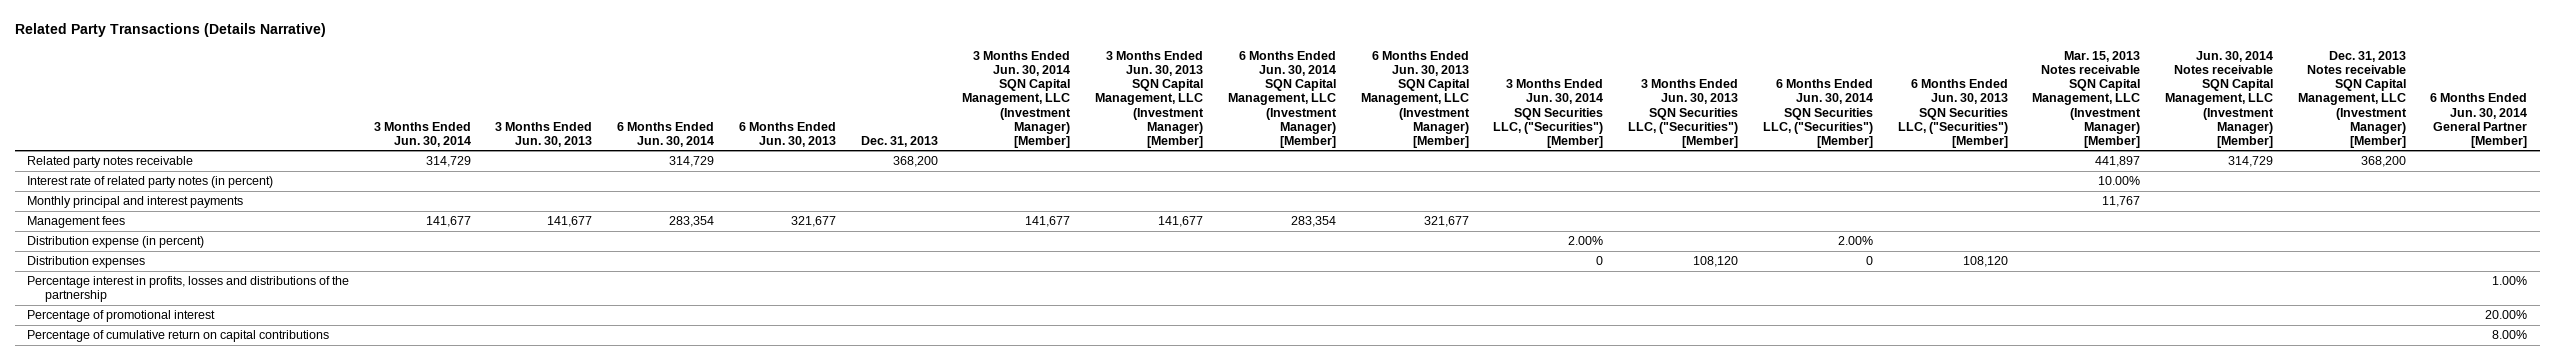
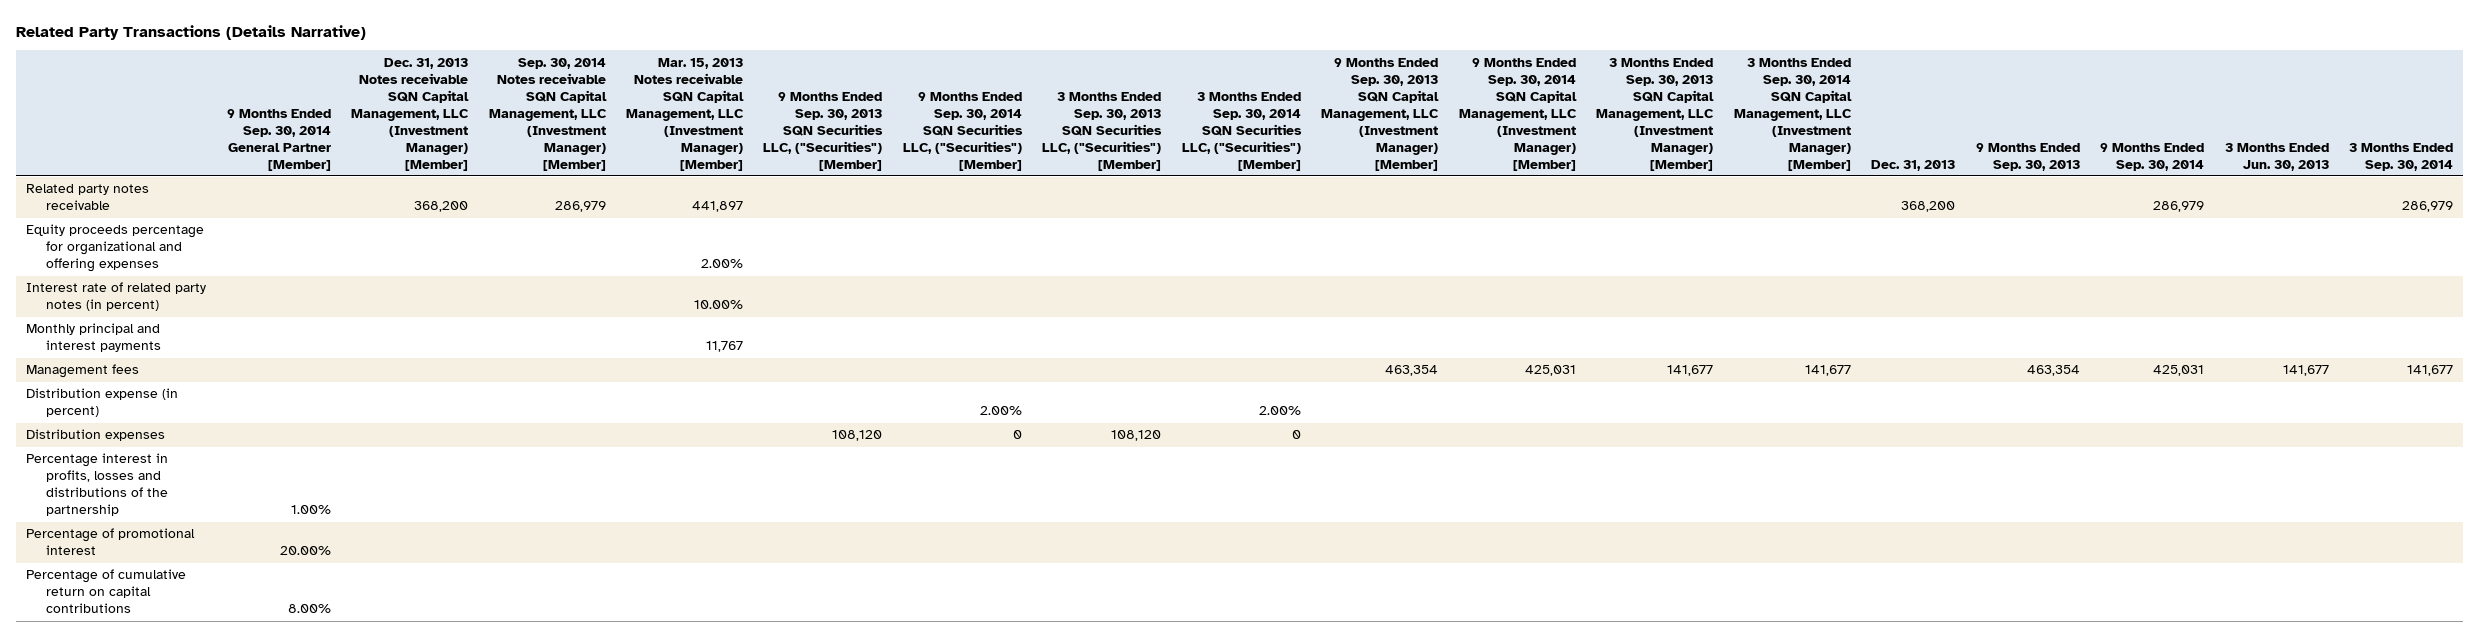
- | 3 Months Ended Jun. 30, 2014 | 3 Months Ended Jun. 30, 2013 | 6 Months Ended Jun. 30, 2014 | 6 Months Ended Jun. 30, 2013 | Dec. 31, 2013 | 3 Months Ended Jun. 30, 2014 SQN Capital Management, LLC (Investment Manager) [Member] | 3 Months Ended Jun. 30, 2013 SQN Capital Management, LLC (Investment Manager) [Member] | 6 Months Ended Jun. 30, 2014 SQN Capital Management, LLC (Investment Manager) [Member] | 6 Months Ended Jun. 30, 2013 SQN Capital Management, LLC (Investment Manager) [Member] | 3 Months Ended Jun. 30, 2014 SQN Securities LLC, ("Securities") [Member] | 3 Months Ended Jun. 30, 2013 SQN Securities LLC, ("Securities") [Member] | 6 Months Ended Jun. 30, 2014 SQN Securities LLC, ("Securities") [Member] | 6 Months Ended Jun. 30, 2013 SQN Securities LLC, ("Securities") [Member] | Mar. 15, 2013 Notes receivable SQN Capital Management, LLC (Investment Manager) [Member] | Jun. 30, 2014 Notes receivable SQN Capital Management, LLC (Investment Manager) [Member] | Dec. 31, 2013 Notes receivable SQN Capital Management, LLC (Investment Manager) [Member] | 6 Months Ended Jun. 30, 2014 General Partner [Member]
+ | 9 Months Ended Sep. 30, 2014 General Partner [Member] | Dec. 31, 2013 Notes receivable SQN Capital Management, LLC (Investment Manager) [Member] | Sep. 30, 2014 Notes receivable SQN Capital Management, LLC (Investment Manager) [Member] | Mar. 15, 2013 Notes receivable SQN Capital Management, LLC (Investment Manager) [Member] | 9 Months Ended Sep. 30, 2013 SQN Securities LLC, ("Securities") [Member] | 9 Months Ended Sep. 30, 2014 SQN Securities LLC, ("Securities") [Member] | 3 Months Ended Sep. 30, 2013 SQN Securities LLC, ("Securities") [Member] | 3 Months Ended Sep. 30, 2014 SQN Securities LLC, ("Securities") [Member] | 9 Months Ended Sep. 30, 2013 SQN Capital Management, LLC (Investment Manager) [Member] | 9 Months Ended Sep. 30, 2014 SQN Capital Management, LLC (Investment Manager) [Member] | 3 Months Ended Sep. 30, 2013 SQN Capital Management, LLC (Investment Manager) [Member] | 3 Months Ended Sep. 30, 2014 SQN Capital Management, LLC (Investment Manager) [Member] | Dec. 31, 2013 | 9 Months Ended Sep. 30, 2013 | 9 Months Ended Sep. 30, 2014 | 3 Months Ended Jun. 30, 2013 | 3 Months Ended Sep. 30, 2014
+ Equity proceeds percentage for organizational and offering expenses | | | | 2.00% | | | | | | | | | | | | |

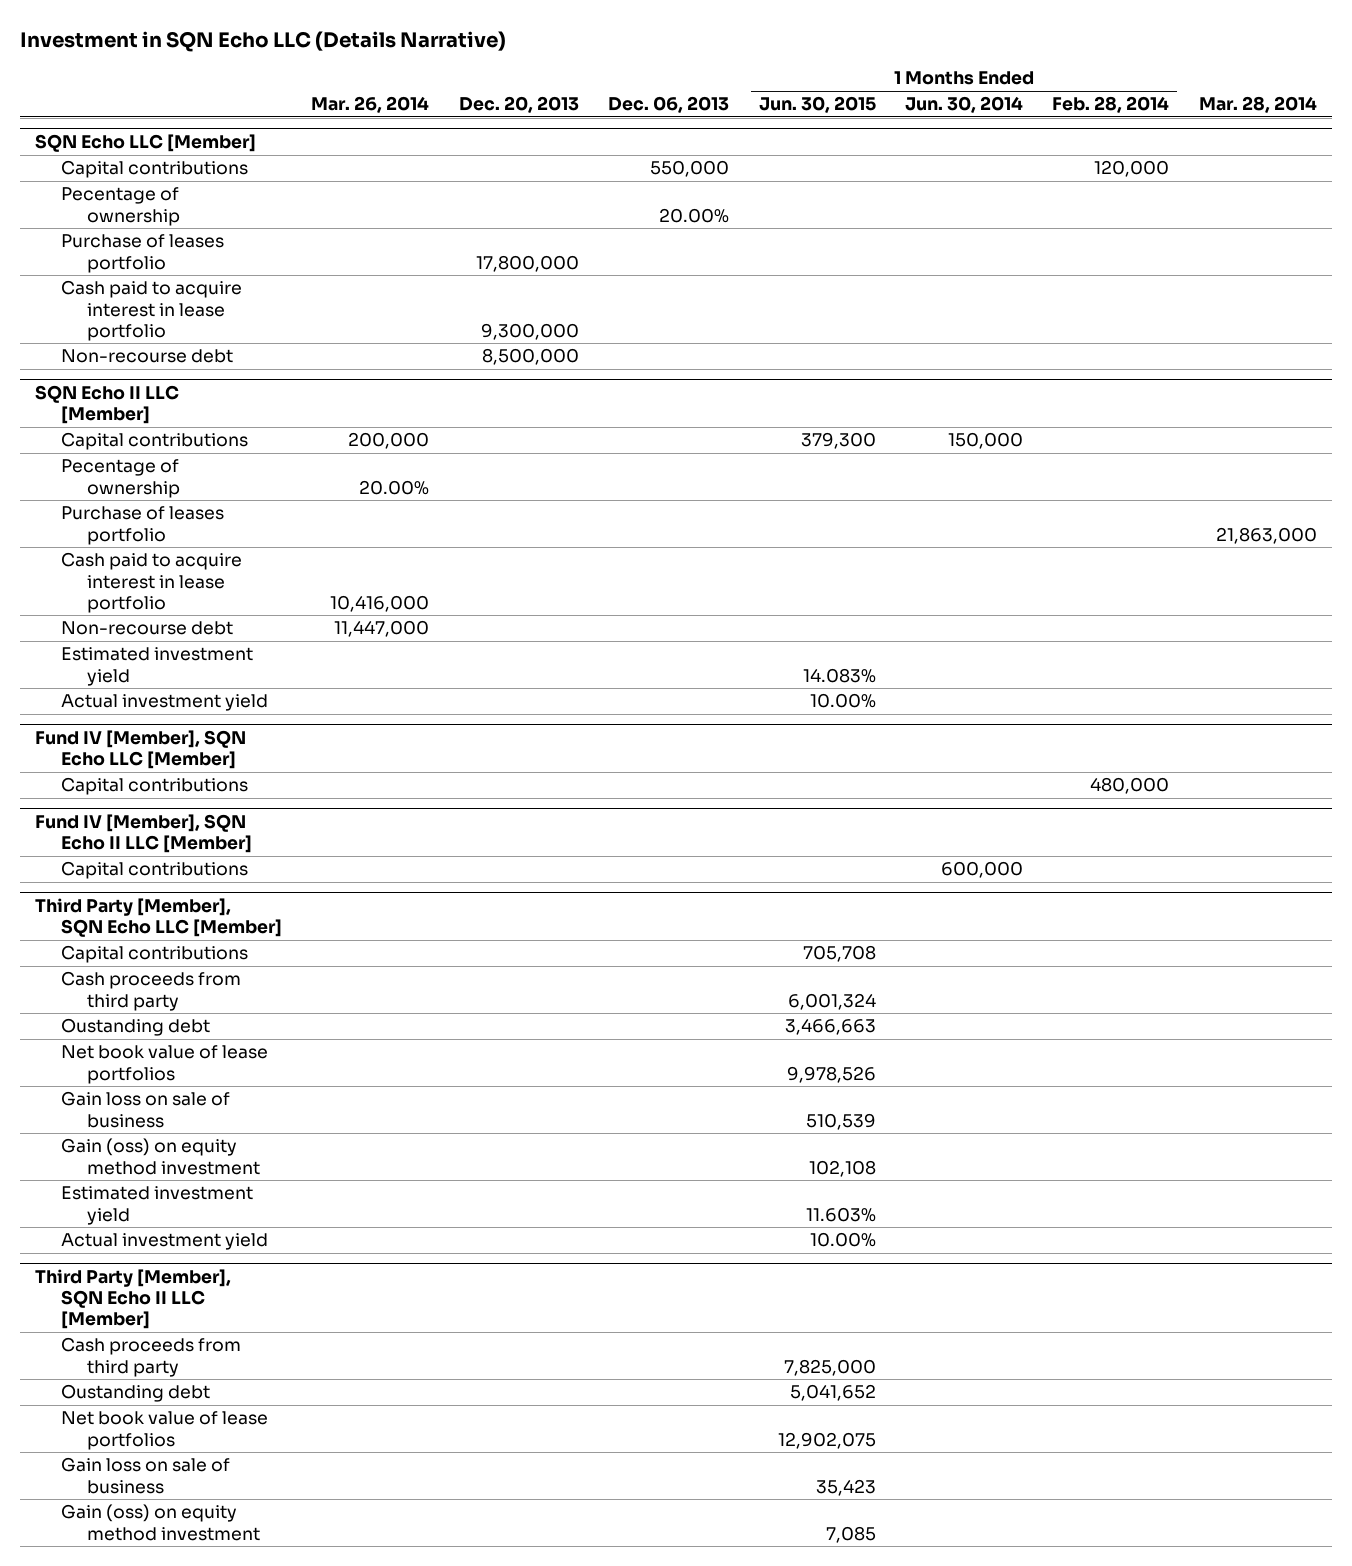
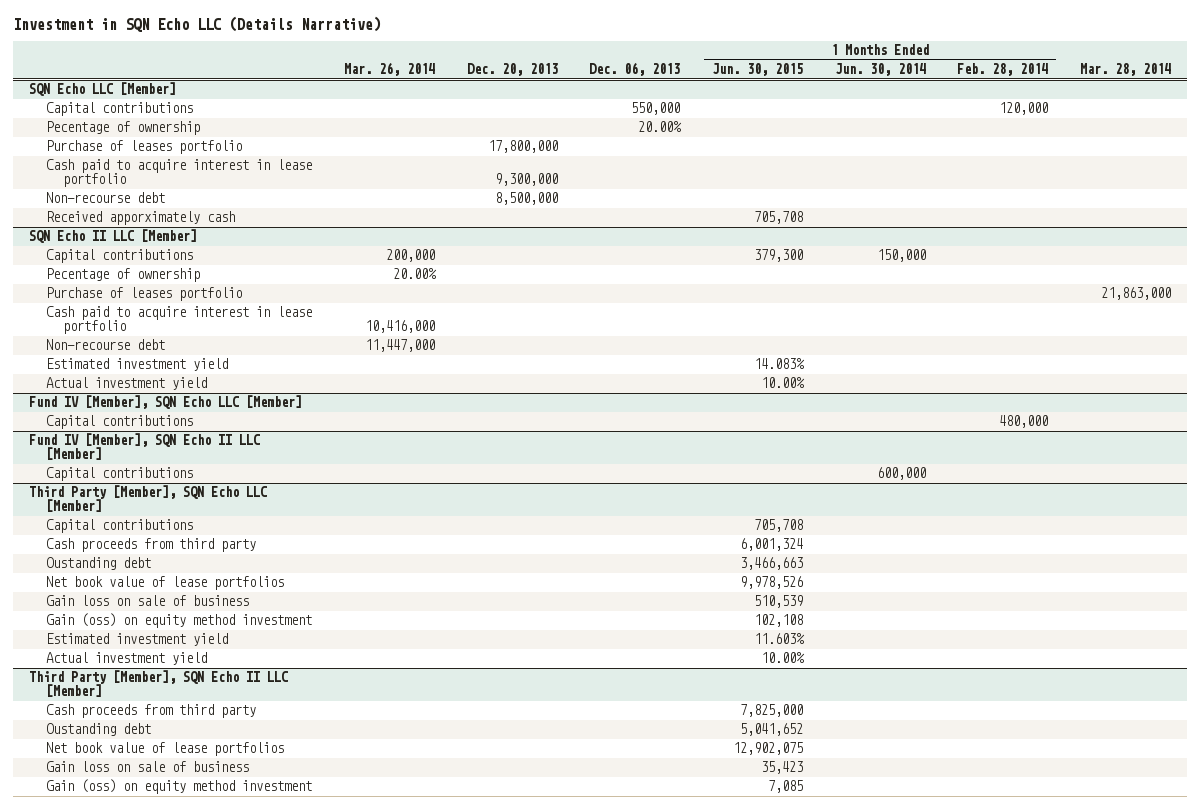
@ SQN Echo LLC [Member]
+ Received apporximately cash | | | | 705,708 | | |

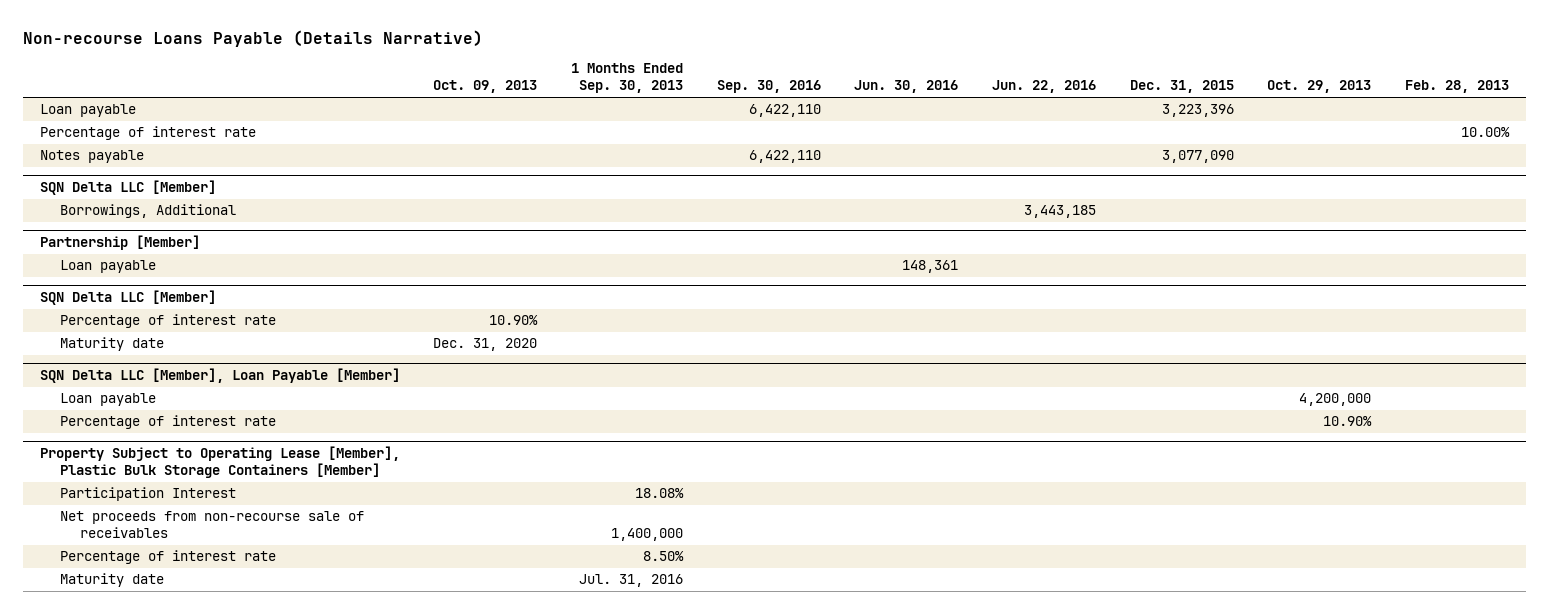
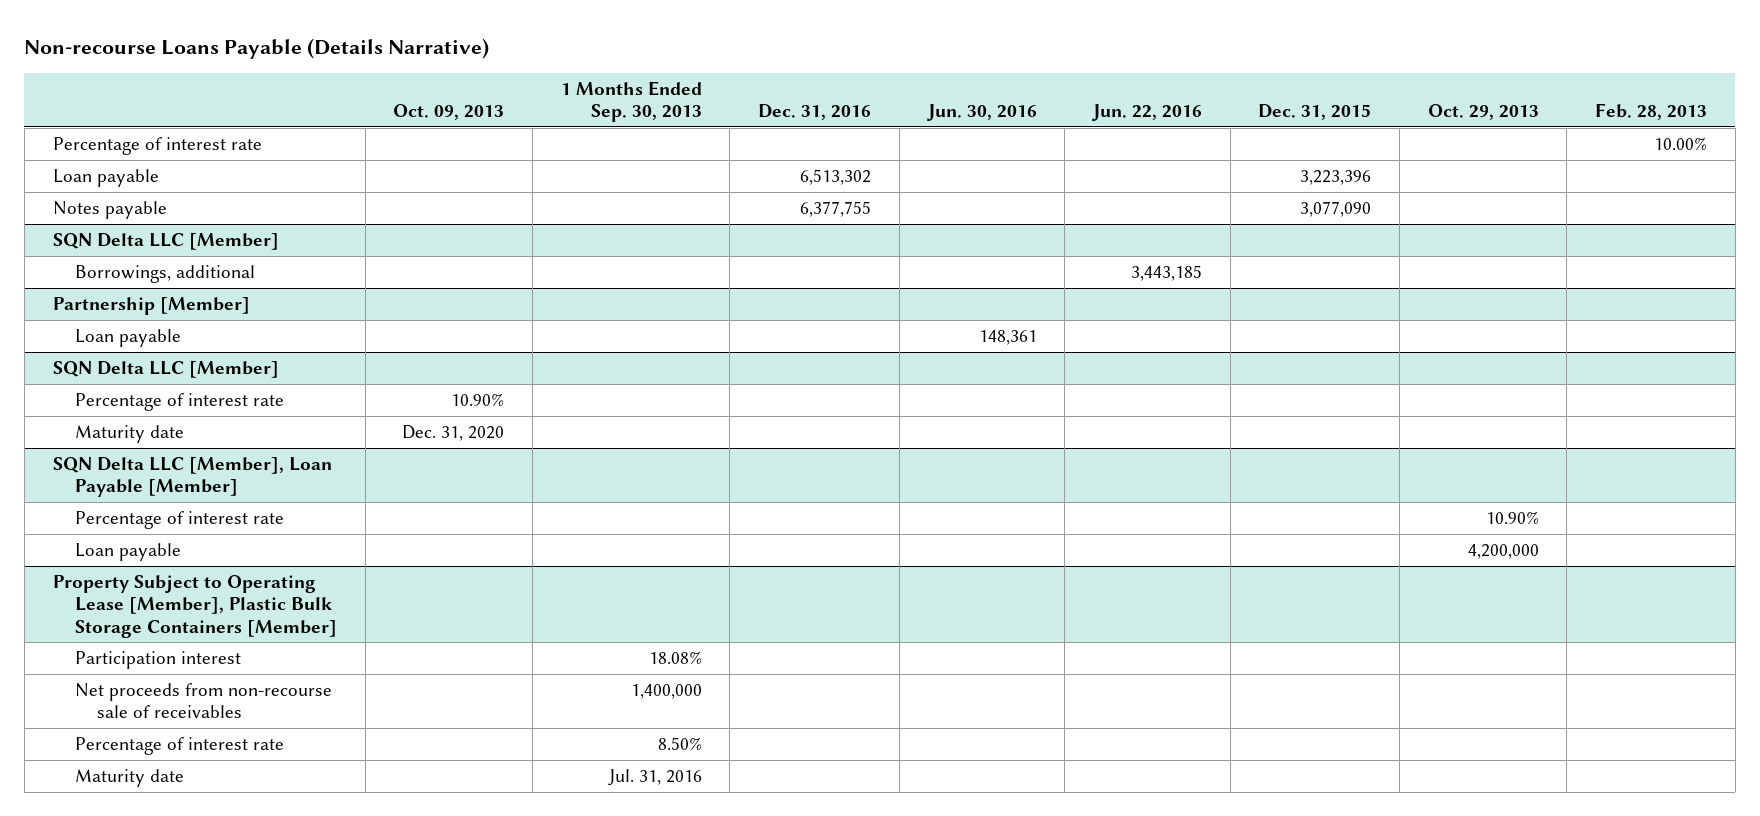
- | Oct. 09, 2013 | 1 Months Ended Sep. 30, 2013 | Sep. 30, 2016 | Jun. 30, 2016 | Jun. 22, 2016 | Dec. 31, 2015 | Oct. 29, 2013 | Feb. 28, 2013
+ | Oct. 09, 2013 | 1 Months Ended Sep. 30, 2013 | Dec. 31, 2016 | Jun. 30, 2016 | Jun. 22, 2016 | Dec. 31, 2015 | Oct. 29, 2013 | Feb. 28, 2013
moved down: Loan payable | | | 6,513,302 | | | 3,223,396 | |
@ SQN Delta LLC [Member]
- Borrowings, Additional | | | | | 3,443,185 | | |
+ Borrowings, additional | | | | | 3,443,185 | | |
@ SQN Delta LLC [Member], Loan Payable [Member]
moved down: Loan payable | | | | | | | 4,200,000 |
@ Property Subject to Operating Lease [Member], Plastic Bulk Storage Containers [Member]
- Participation Interest | | 18.08% | | | | | |
+ Participation interest | | 18.08% | | | | | |

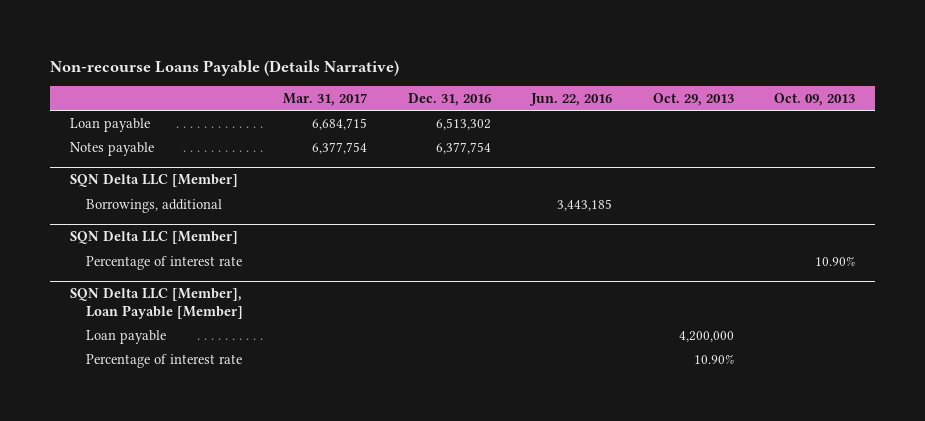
- | Oct. 09, 2013 | 1 Months Ended Sep. 30, 2013 | Dec. 31, 2016 | Jun. 30, 2016 | Jun. 22, 2016 | Dec. 31, 2015 | Oct. 29, 2013 | Feb. 28, 2013
+ | Mar. 31, 2017 | Dec. 31, 2016 | Jun. 22, 2016 | Oct. 29, 2013 | Oct. 09, 2013
- Percentage of interest rate | | | | | | | | 10.00%
- Notes payable | | | 6,377,755 | | | 3,077,090 | |
+ Notes payable | 6,377,754 | 6,377,754 | | |
- Partnership [Member]
- Loan payable | | | | 148,361 | | | |
@ SQN Delta LLC [Member]
- Maturity date | Dec. 31, 2020 | | | | | | |
- Property Subject to Operating Lease [Member], Plastic Bulk Storage Containers [Member]
- Participation interest | | 18.08% | | | | | |
- Net proceeds from non-recourse sale of receivables | | 1,400,000 | | | | | |
- Percentage of interest rate | | 8.50% | | | | | |
- Maturity date | | Jul. 31, 2016 | | | | | |
@ SQN Delta LLC [Member], Loan Payable [Member]
moved down: Percentage of interest rate | | | | 10.90% |

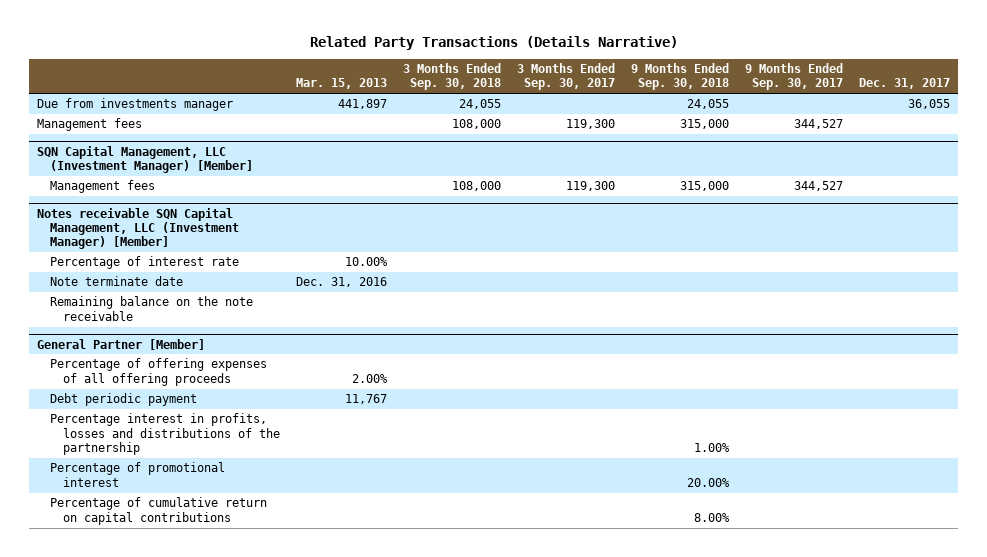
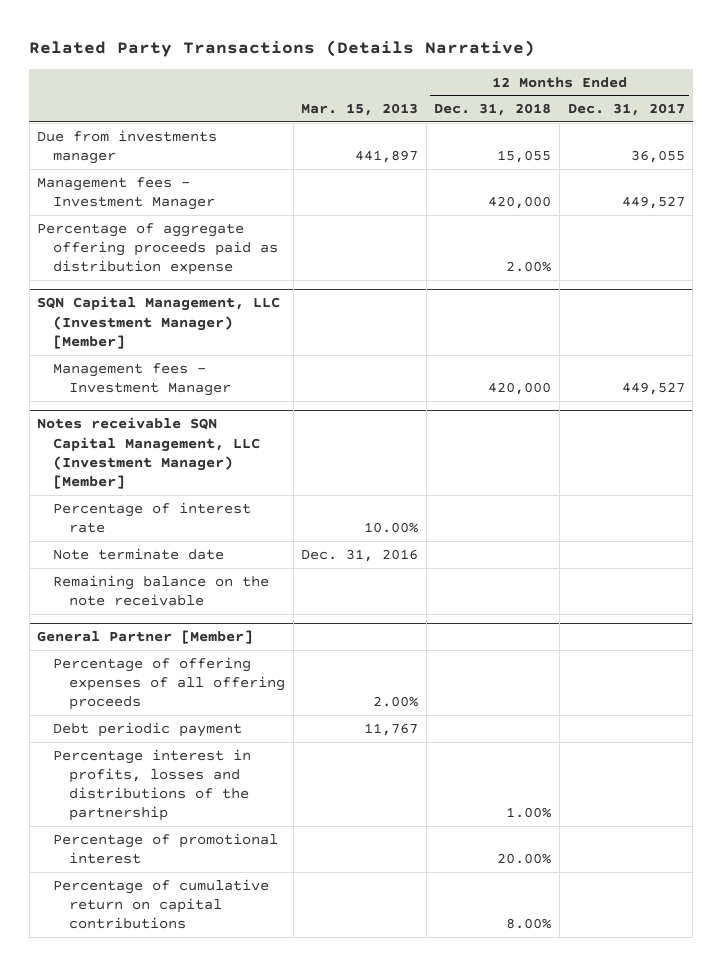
- | Mar. 15, 2013 | 3 Months Ended Sep. 30, 2018 | 3 Months Ended Sep. 30, 2017 | 9 Months Ended Sep. 30, 2018 | 9 Months Ended Sep. 30, 2017 | Dec. 31, 2017
+ | Mar. 15, 2013 | 12 Months Ended Dec. 31, 2018 | 12 Months Ended Dec. 31, 2017
- Management fees | | 108,000 | 119,300 | 315,000 | 344,527 |
+ Management fees - Investment Manager | | 420,000 | 449,527
+ Percentage of aggregate offering proceeds paid as distribution expense | | 2.00% |
@ SQN Capital Management, LLC (Investment Manager) [Member]
- Management fees | | 108,000 | 119,300 | 315,000 | 344,527 |
+ Management fees - Investment Manager | | 420,000 | 449,527

